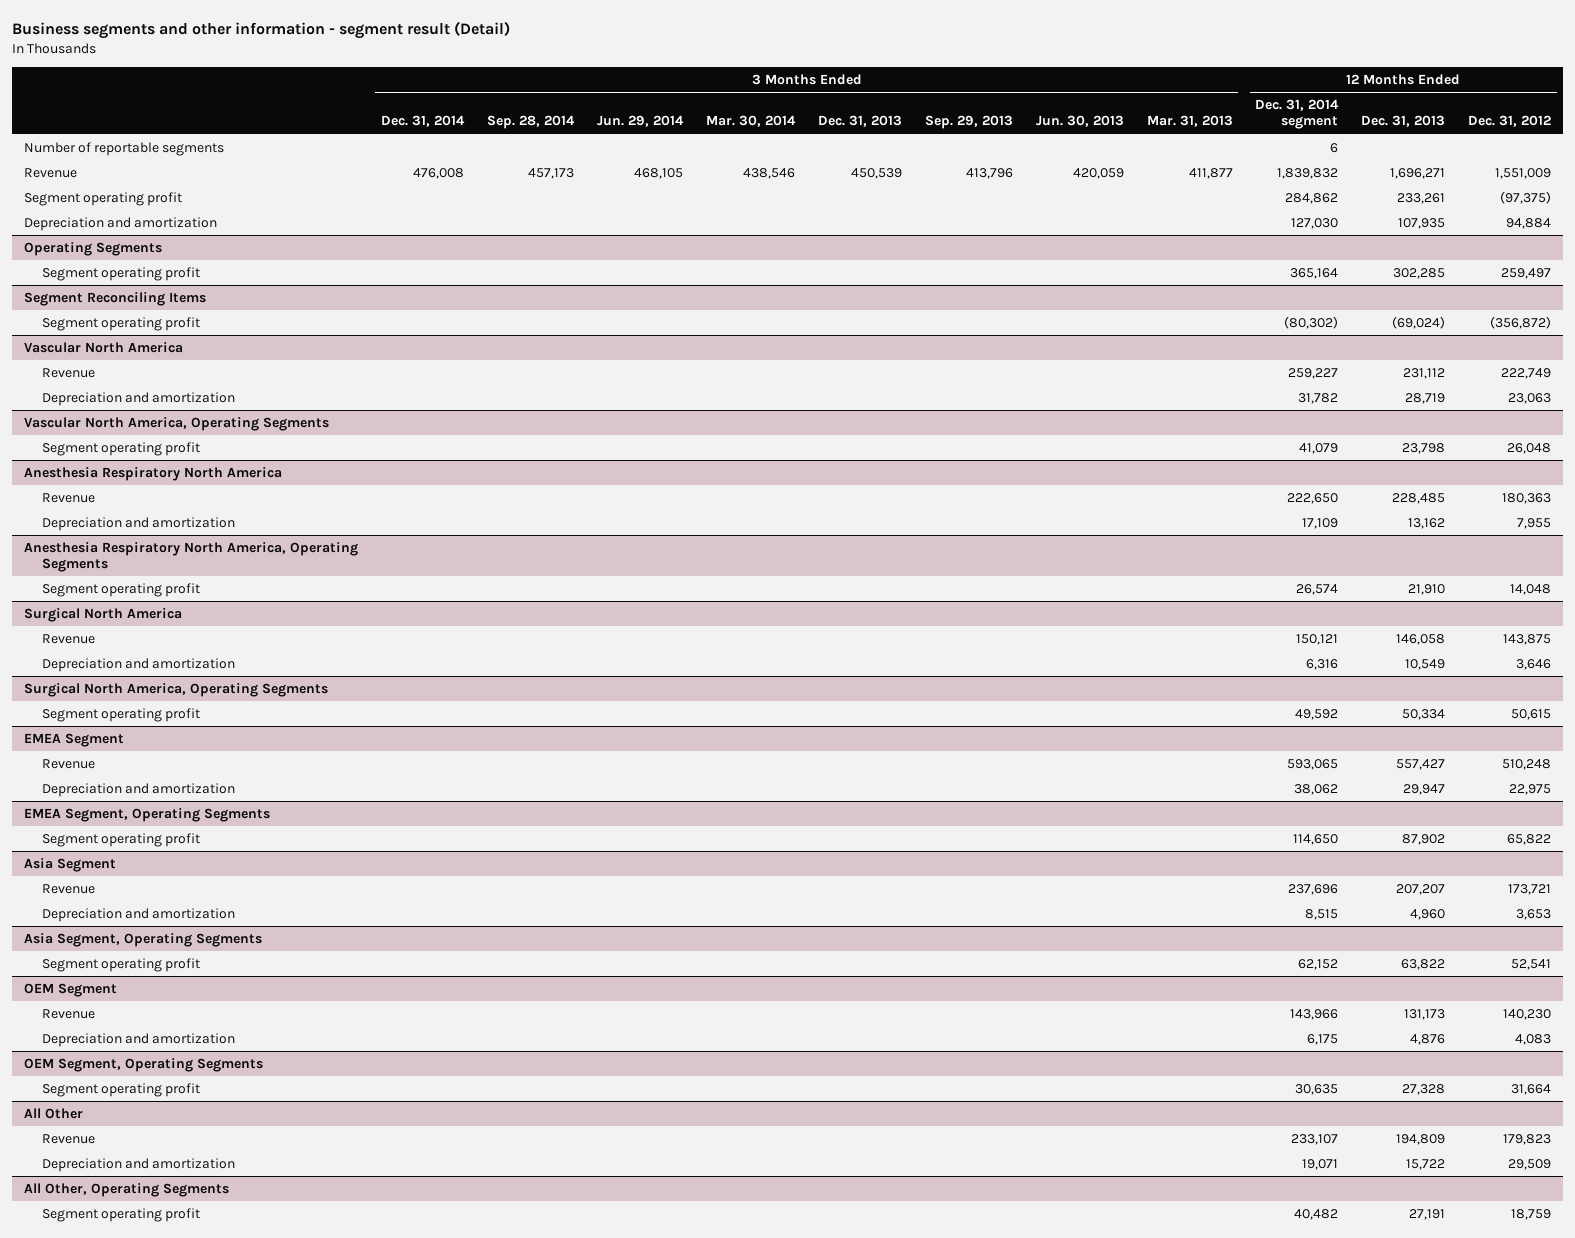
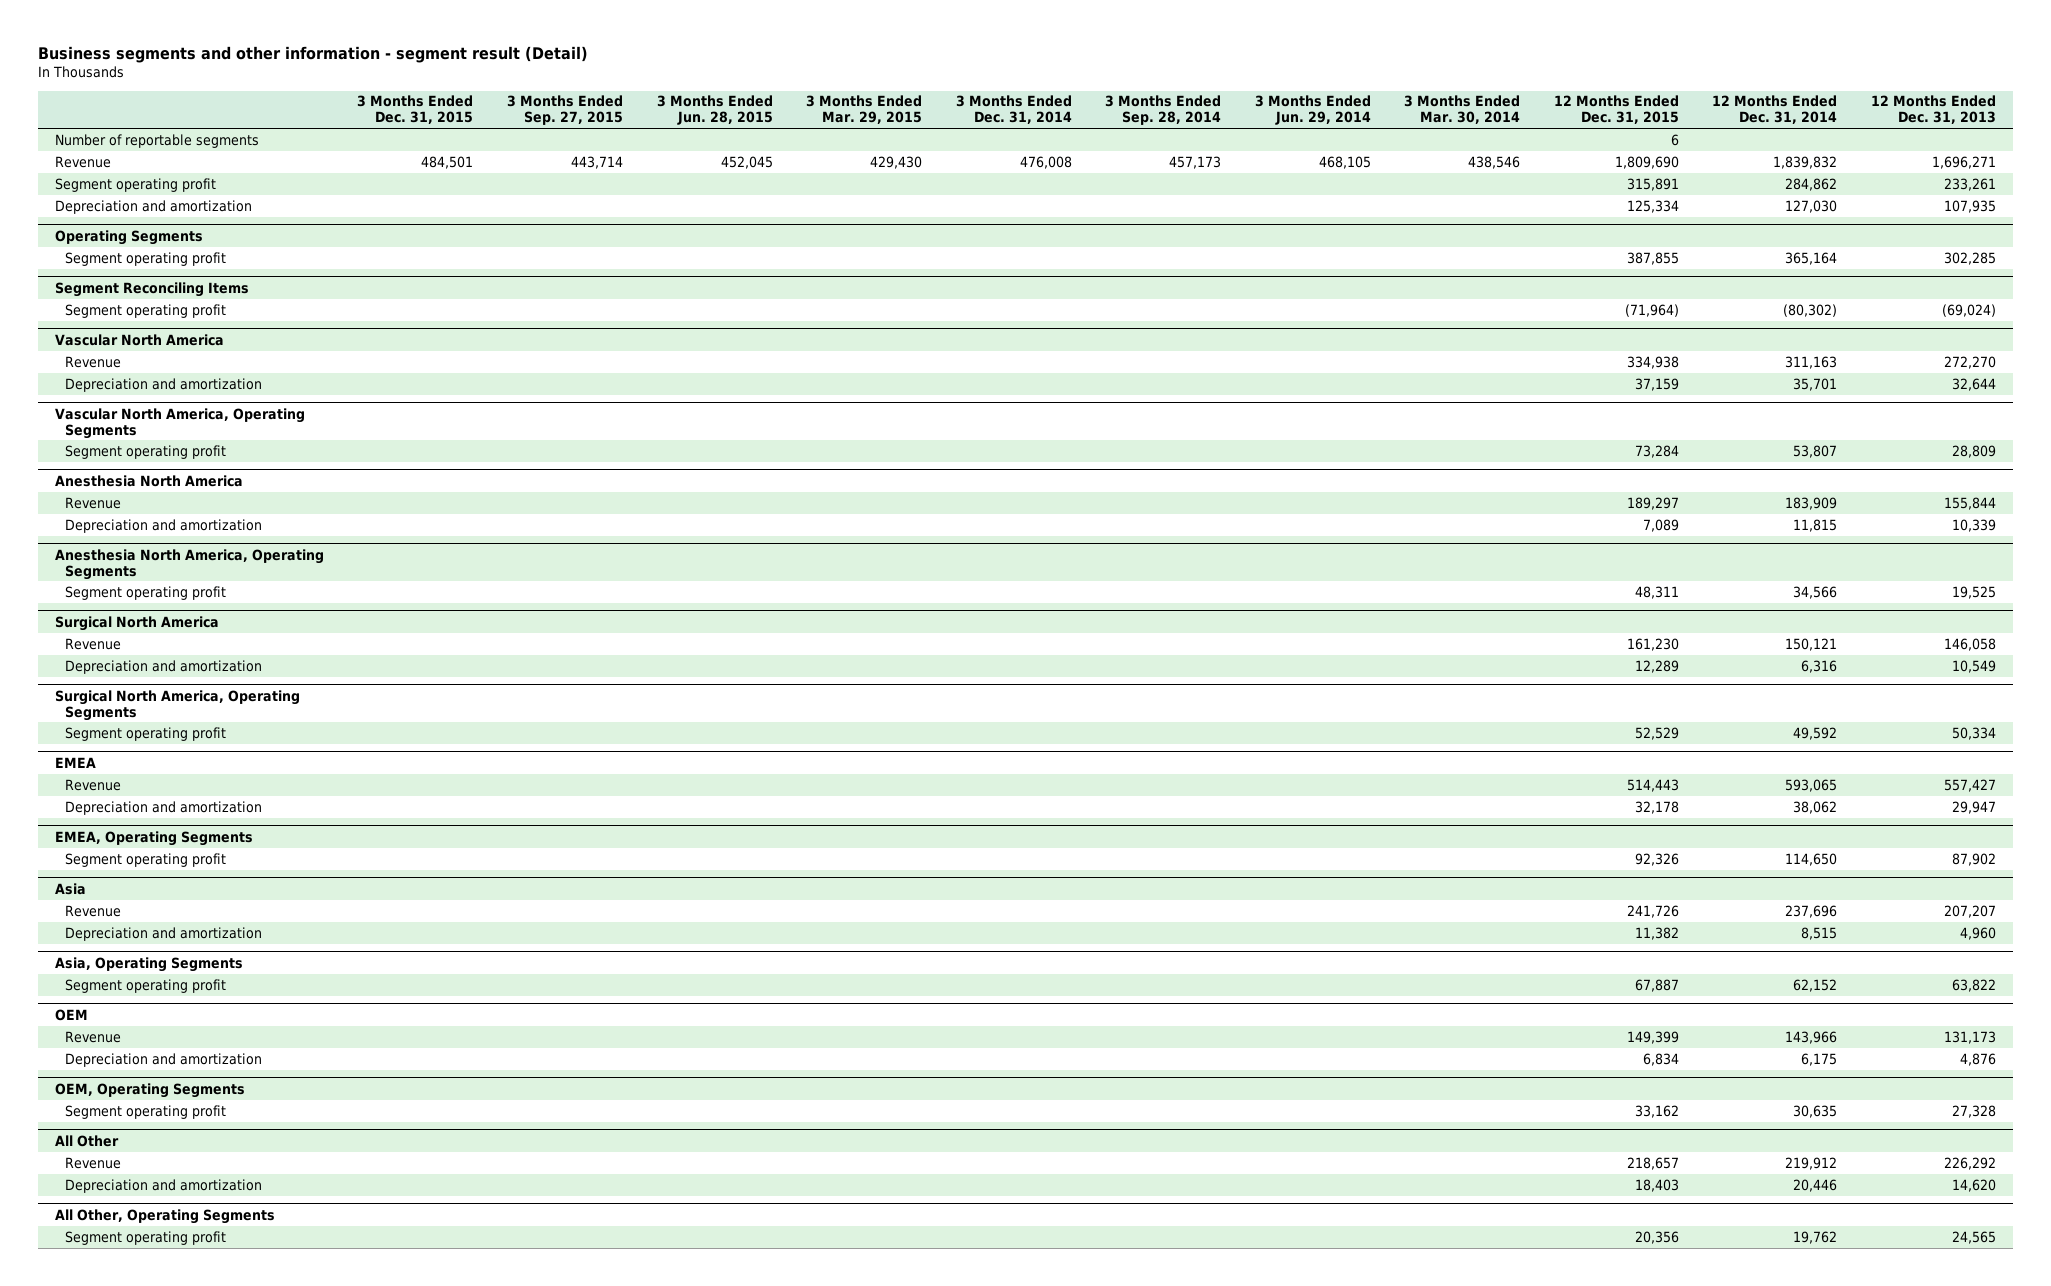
- | 3 Months Ended Dec. 31, 2014 | 3 Months Ended Sep. 28, 2014 | 3 Months Ended Jun. 29, 2014 | 3 Months Ended Mar. 30, 2014 | 3 Months Ended Dec. 31, 2013 | 3 Months Ended Sep. 29, 2013 | 3 Months Ended Jun. 30, 2013 | 3 Months Ended Mar. 31, 2013 | 12 Months Ended Dec. 31, 2014 segment | 12 Months Ended Dec. 31, 2013 | 12 Months Ended Dec. 31, 2012
+ | 3 Months Ended Dec. 31, 2015 | 3 Months Ended Sep. 27, 2015 | 3 Months Ended Jun. 28, 2015 | 3 Months Ended Mar. 29, 2015 | 3 Months Ended Dec. 31, 2014 | 3 Months Ended Sep. 28, 2014 | 3 Months Ended Jun. 29, 2014 | 3 Months Ended Mar. 30, 2014 | 12 Months Ended Dec. 31, 2015 | 12 Months Ended Dec. 31, 2014 | 12 Months Ended Dec. 31, 2013
@ Vascular North America
- Revenue | | | | | | | | | 259,227 | 231,112 | 222,749
- Depreciation and amortization | | | | | | | | | 31,782 | 28,719 | 23,063
+ Revenue | | | | | | | | | 334,938 | 311,163 | 272,270
+ Depreciation and amortization | | | | | | | | | 37,159 | 35,701 | 32,644
@ Vascular North America, Operating Segments
- Segment operating profit | | | | | | | | | 41,079 | 23,798 | 26,048
- Anesthesia Respiratory North America
- Revenue | | | | | | | | | 222,650 | 228,485 | 180,363
- Depreciation and amortization | | | | | | | | | 17,109 | 13,162 | 7,955
- Anesthesia Respiratory North America, Operating Segments
- Segment operating profit | | | | | | | | | 26,574 | 21,910 | 14,048
@ Vascular North America, Operating Segments
+ Segment operating profit | | | | | | | | | 73,284 | 53,807 | 28,809
+ Anesthesia North America
+ Revenue | | | | | | | | | 189,297 | 183,909 | 155,844
+ Depreciation and amortization | | | | | | | | | 7,089 | 11,815 | 10,339
+ Anesthesia North America, Operating Segments
+ Segment operating profit | | | | | | | | | 48,311 | 34,566 | 19,525
- EMEA Segment
+ EMEA
- EMEA Segment, Operating Segments
+ EMEA, Operating Segments
- Asia Segment
+ Asia
- Asia Segment, Operating Segments
+ Asia, Operating Segments
- OEM Segment
+ OEM
- OEM Segment, Operating Segments
+ OEM, Operating Segments
@ All Other
- Revenue | | | | | | | | | 233,107 | 194,809 | 179,823
- Depreciation and amortization | | | | | | | | | 19,071 | 15,722 | 29,509
+ Revenue | | | | | | | | | 218,657 | 219,912 | 226,292
+ Depreciation and amortization | | | | | | | | | 18,403 | 20,446 | 14,620
@ All Other, Operating Segments
- Segment operating profit | | | | | | | | | 40,482 | 27,191 | 18,759
+ Segment operating profit | | | | | | | | | 20,356 | 19,762 | 24,565

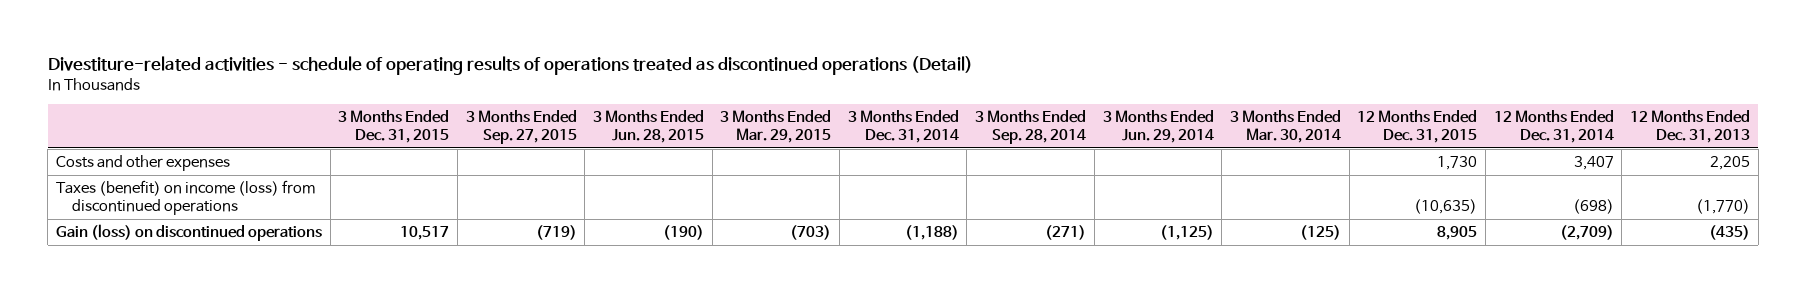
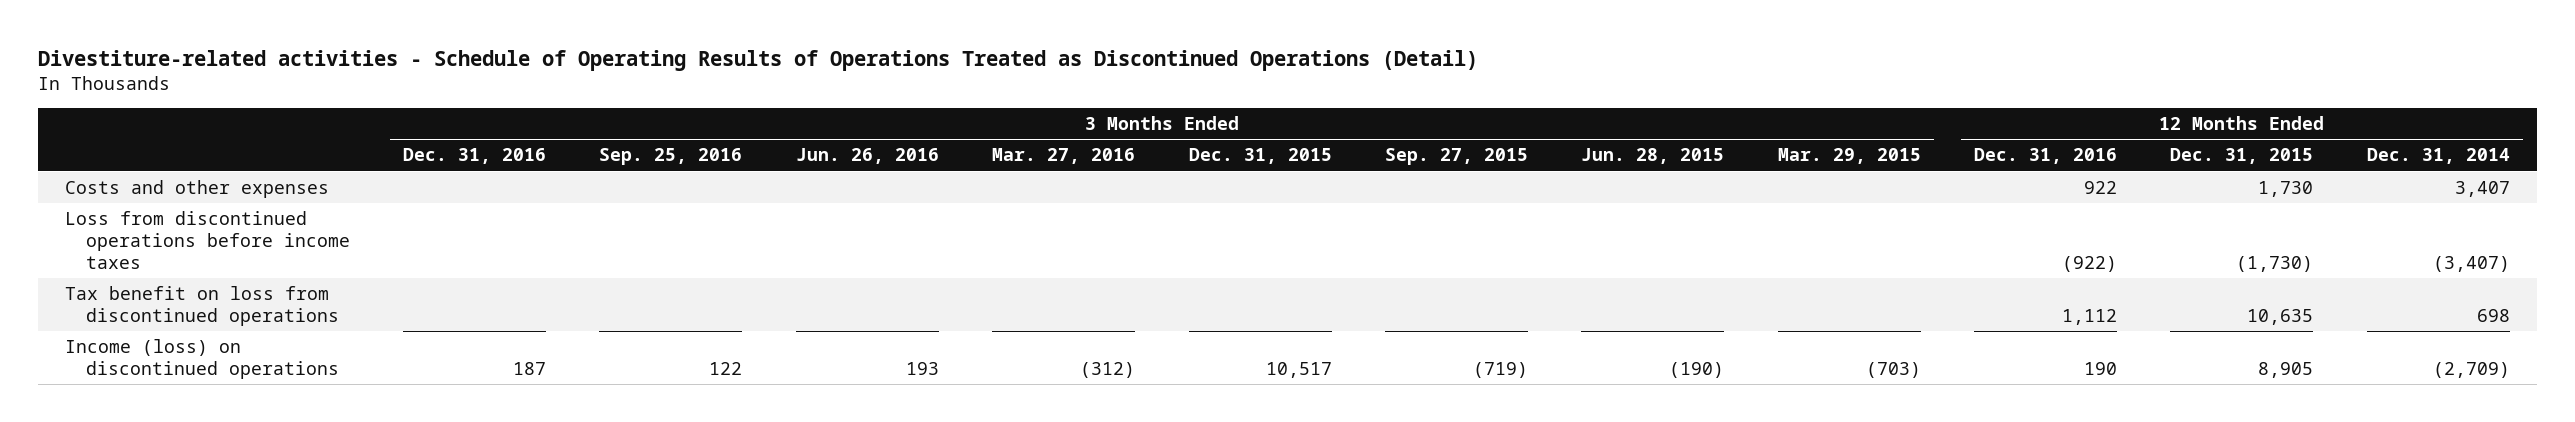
- Divestiture-related activities - schedule of operating results of operations treated as discontinued operations (Detail)
+ Divestiture-related activities - Schedule of Operating Results of Operations Treated as Discontinued Operations (Detail)
- | 3 Months Ended Dec. 31, 2015 | 3 Months Ended Sep. 27, 2015 | 3 Months Ended Jun. 28, 2015 | 3 Months Ended Mar. 29, 2015 | 3 Months Ended Dec. 31, 2014 | 3 Months Ended Sep. 28, 2014 | 3 Months Ended Jun. 29, 2014 | 3 Months Ended Mar. 30, 2014 | 12 Months Ended Dec. 31, 2015 | 12 Months Ended Dec. 31, 2014 | 12 Months Ended Dec. 31, 2013
+ | 3 Months Ended Dec. 31, 2016 | 3 Months Ended Sep. 25, 2016 | 3 Months Ended Jun. 26, 2016 | 3 Months Ended Mar. 27, 2016 | 3 Months Ended Dec. 31, 2015 | 3 Months Ended Sep. 27, 2015 | 3 Months Ended Jun. 28, 2015 | 3 Months Ended Mar. 29, 2015 | 12 Months Ended Dec. 31, 2016 | 12 Months Ended Dec. 31, 2015 | 12 Months Ended Dec. 31, 2014
- Taxes (benefit) on income (loss) from discontinued operations | | | | | | | | | (10,635) | (698) | (1,770)
- Gain (loss) on discontinued operations | 10,517 | (719) | (190) | (703) | (1,188) | (271) | (1,125) | (125) | 8,905 | (2,709) | (435)
+ Loss from discontinued operations before income taxes | | | | | | | | | (922) | (1,730) | (3,407)
+ Tax benefit on loss from discontinued operations | | | | | | | | | 1,112 | 10,635 | 698
+ Income (loss) on discontinued operations | 187 | 122 | 193 | (312) | 10,517 | (719) | (190) | (703) | 190 | 8,905 | (2,709)

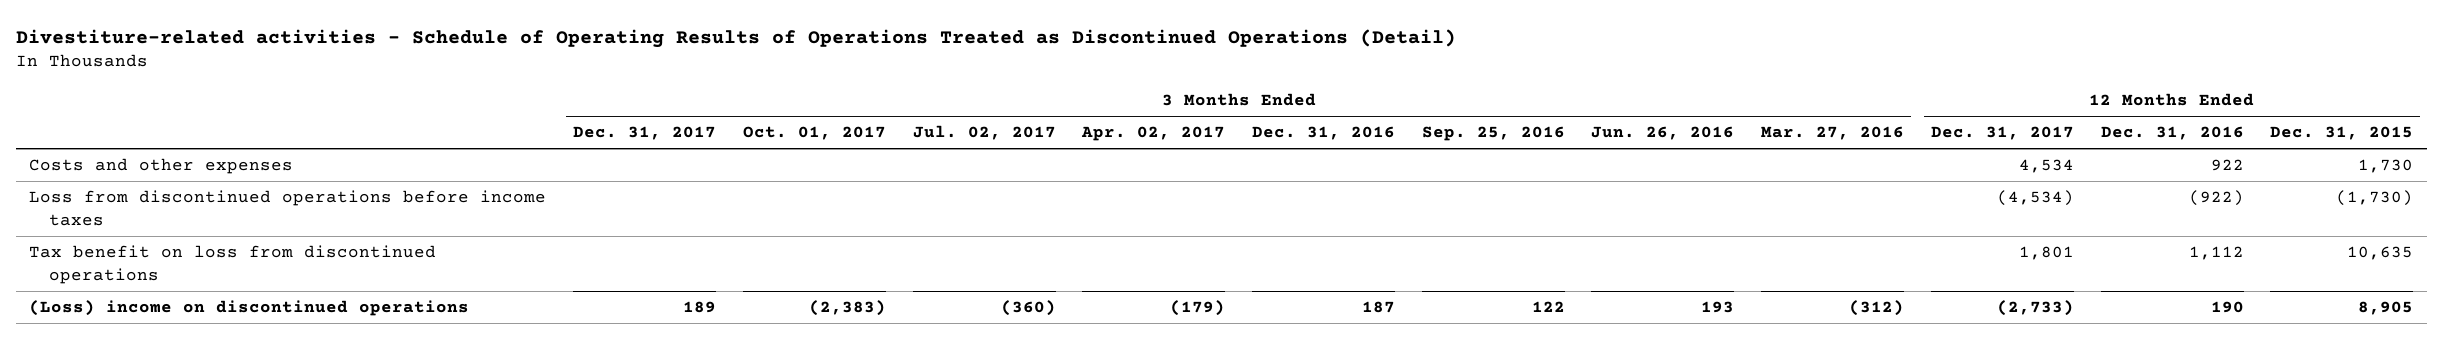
- | 3 Months Ended Dec. 31, 2016 | 3 Months Ended Sep. 25, 2016 | 3 Months Ended Jun. 26, 2016 | 3 Months Ended Mar. 27, 2016 | 3 Months Ended Dec. 31, 2015 | 3 Months Ended Sep. 27, 2015 | 3 Months Ended Jun. 28, 2015 | 3 Months Ended Mar. 29, 2015 | 12 Months Ended Dec. 31, 2016 | 12 Months Ended Dec. 31, 2015 | 12 Months Ended Dec. 31, 2014
+ | 3 Months Ended Dec. 31, 2017 | 3 Months Ended Oct. 01, 2017 | 3 Months Ended Jul. 02, 2017 | 3 Months Ended Apr. 02, 2017 | 3 Months Ended Dec. 31, 2016 | 3 Months Ended Sep. 25, 2016 | 3 Months Ended Jun. 26, 2016 | 3 Months Ended Mar. 27, 2016 | 12 Months Ended Dec. 31, 2017 | 12 Months Ended Dec. 31, 2016 | 12 Months Ended Dec. 31, 2015
- Income (loss) on discontinued operations | 187 | 122 | 193 | (312) | 10,517 | (719) | (190) | (703) | 190 | 8,905 | (2,709)
+ (Loss) income on discontinued operations | 189 | (2,383) | (360) | (179) | 187 | 122 | 193 | (312) | (2,733) | 190 | 8,905

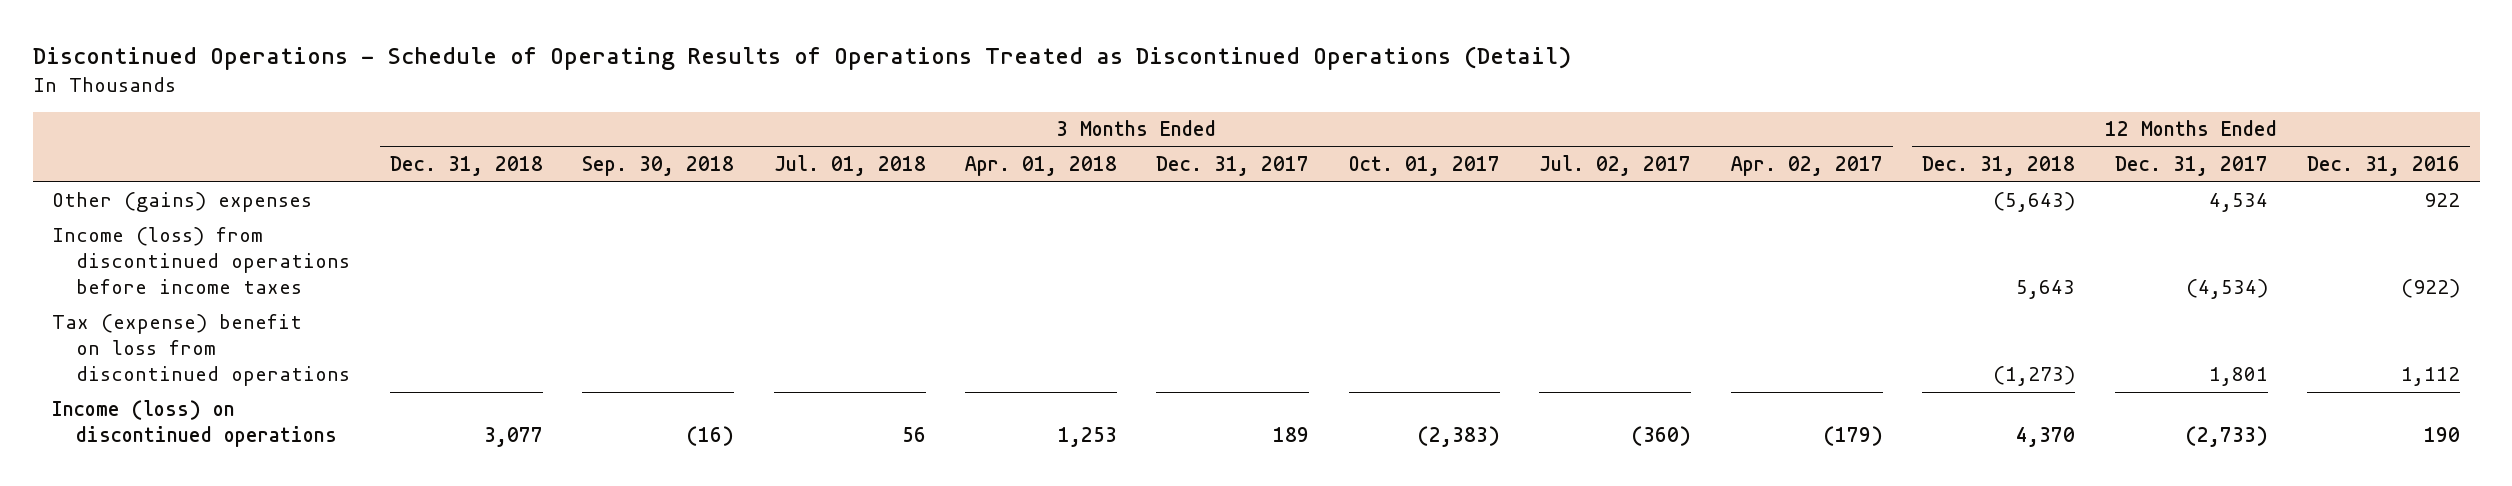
- Divestiture-related activities - Schedule of Operating Results of Operations Treated as Discontinued Operations (Detail)
+ Discontinued Operations - Schedule of Operating Results of Operations Treated as Discontinued Operations (Detail)
- | 3 Months Ended Dec. 31, 2017 | 3 Months Ended Oct. 01, 2017 | 3 Months Ended Jul. 02, 2017 | 3 Months Ended Apr. 02, 2017 | 3 Months Ended Dec. 31, 2016 | 3 Months Ended Sep. 25, 2016 | 3 Months Ended Jun. 26, 2016 | 3 Months Ended Mar. 27, 2016 | 12 Months Ended Dec. 31, 2017 | 12 Months Ended Dec. 31, 2016 | 12 Months Ended Dec. 31, 2015
+ | 3 Months Ended Dec. 31, 2018 | 3 Months Ended Sep. 30, 2018 | 3 Months Ended Jul. 01, 2018 | 3 Months Ended Apr. 01, 2018 | 3 Months Ended Dec. 31, 2017 | 3 Months Ended Oct. 01, 2017 | 3 Months Ended Jul. 02, 2017 | 3 Months Ended Apr. 02, 2017 | 12 Months Ended Dec. 31, 2018 | 12 Months Ended Dec. 31, 2017 | 12 Months Ended Dec. 31, 2016
- Costs and other expenses | | | | | | | | | 4,534 | 922 | 1,730
- Loss from discontinued operations before income taxes | | | | | | | | | (4,534) | (922) | (1,730)
- Tax benefit on loss from discontinued operations | | | | | | | | | 1,801 | 1,112 | 10,635
- (Loss) income on discontinued operations | 189 | (2,383) | (360) | (179) | 187 | 122 | 193 | (312) | (2,733) | 190 | 8,905
+ Other (gains) expenses | | | | | | | | | (5,643) | 4,534 | 922
+ Income (loss) from discontinued operations before income taxes | | | | | | | | | 5,643 | (4,534) | (922)
+ Tax (expense) benefit on loss from discontinued operations | | | | | | | | | (1,273) | 1,801 | 1,112
+ Income (loss) on discontinued operations | 3,077 | (16) | 56 | 1,253 | 189 | (2,383) | (360) | (179) | 4,370 | (2,733) | 190

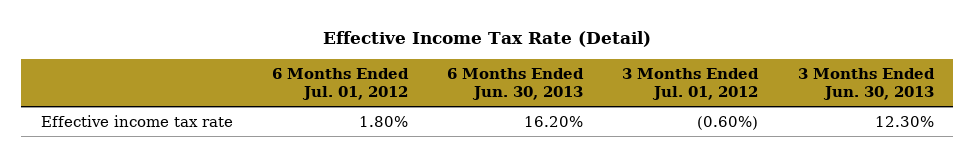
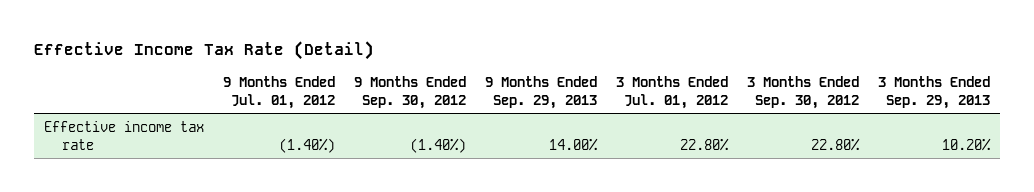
- | 6 Months Ended Jul. 01, 2012 | 6 Months Ended Jun. 30, 2013 | 3 Months Ended Jul. 01, 2012 | 3 Months Ended Jun. 30, 2013
+ | 9 Months Ended Jul. 01, 2012 | 9 Months Ended Sep. 30, 2012 | 9 Months Ended Sep. 29, 2013 | 3 Months Ended Jul. 01, 2012 | 3 Months Ended Sep. 30, 2012 | 3 Months Ended Sep. 29, 2013
- Effective income tax rate | 1.80% | 16.20% | (0.60%) | 12.30%
+ Effective income tax rate | (1.40%) | (1.40%) | 14.00% | 22.80% | 22.80% | 10.20%

